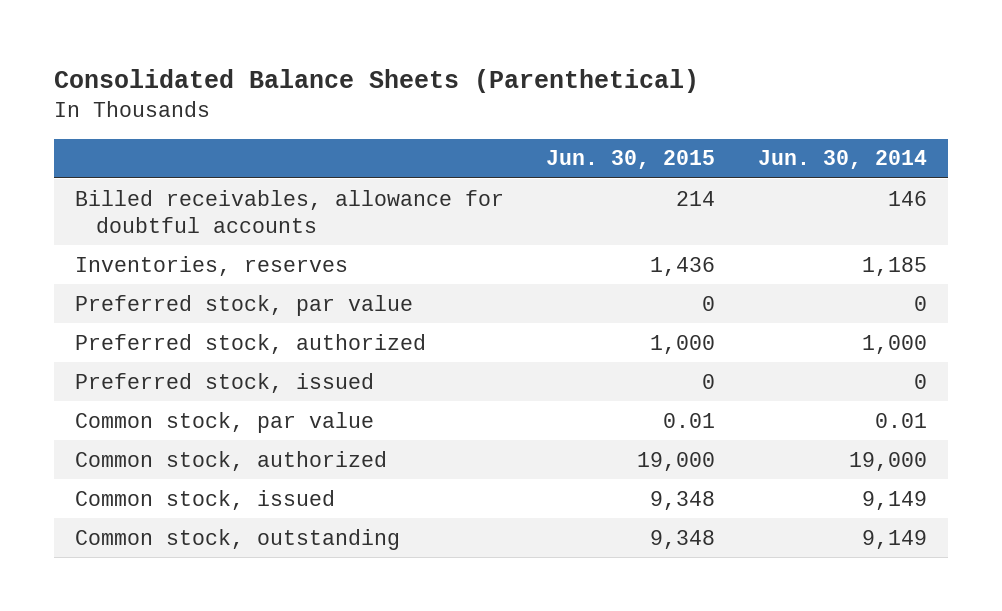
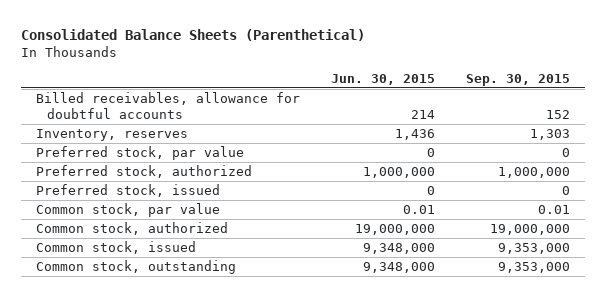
- | Jun. 30, 2015 | Jun. 30, 2014
+ | Jun. 30, 2015 | Sep. 30, 2015
- Inventories, reserves | 1,436 | 1,185
+ Inventory, reserves | 1,436 | 1,303
- Preferred stock, authorized | 1,000 | 1,000
+ Preferred stock, authorized | 1,000,000 | 1,000,000
- Common stock, authorized | 19,000 | 19,000
- Common stock, issued | 9,348 | 9,149
- Common stock, outstanding | 9,348 | 9,149
+ Common stock, authorized | 19,000,000 | 19,000,000
+ Common stock, issued | 9,348,000 | 9,353,000
+ Common stock, outstanding | 9,348,000 | 9,353,000

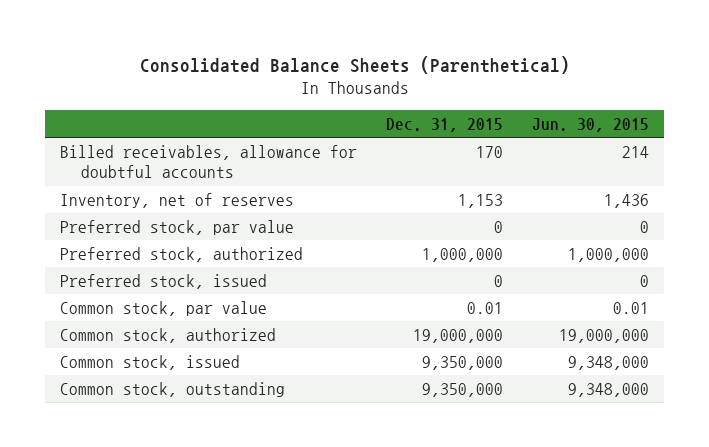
- | Jun. 30, 2015 | Sep. 30, 2015
+ | Dec. 31, 2015 | Jun. 30, 2015
- Inventory, reserves | 1,436 | 1,303
+ Inventory, net of reserves | 1,153 | 1,436

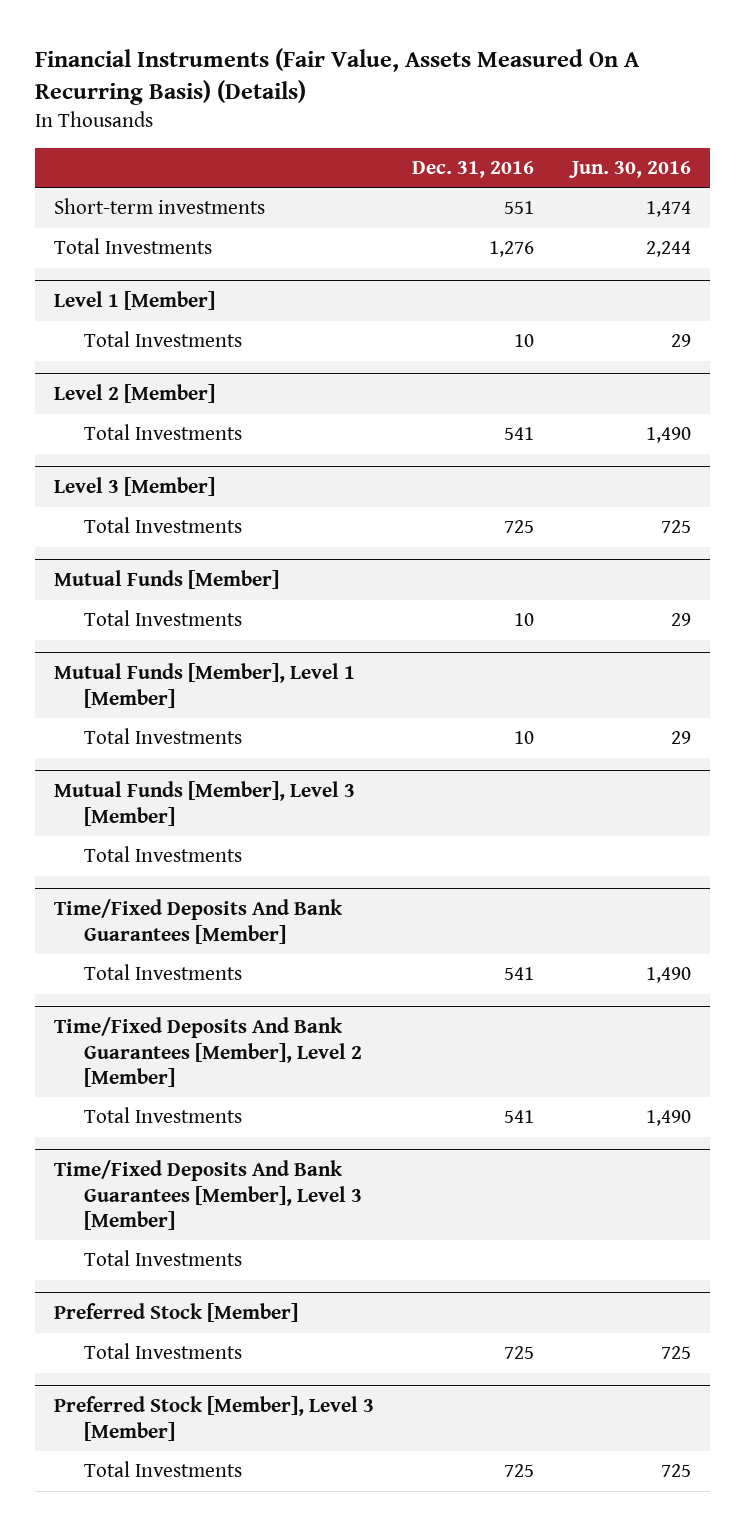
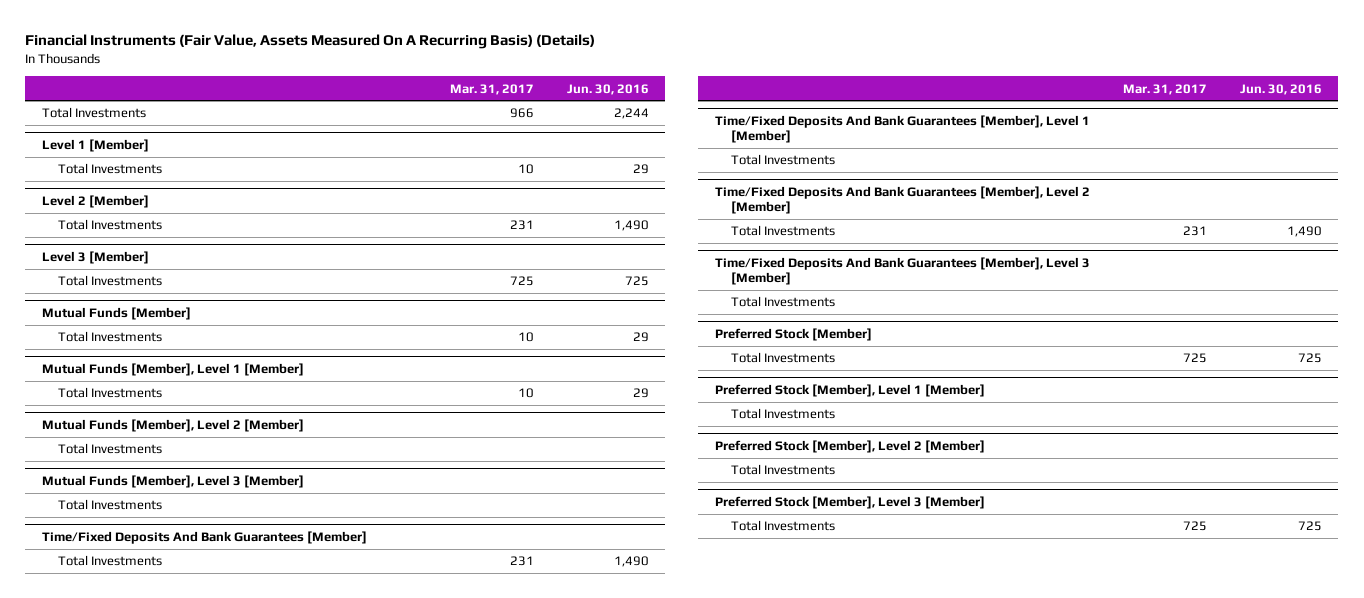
- | Dec. 31, 2016 | Jun. 30, 2016
+ | Mar. 31, 2017 | Jun. 30, 2016
- Short-term investments | 551 | 1,474
+ Mutual Funds [Member], Level 2 [Member]
+ Total Investments
+ Time/Fixed Deposits And Bank Guarantees [Member], Level 1 [Member]
+ Total Investments
+ Preferred Stock [Member], Level 1 [Member]
+ Total Investments
+ Preferred Stock [Member], Level 2 [Member]
+ Total Investments

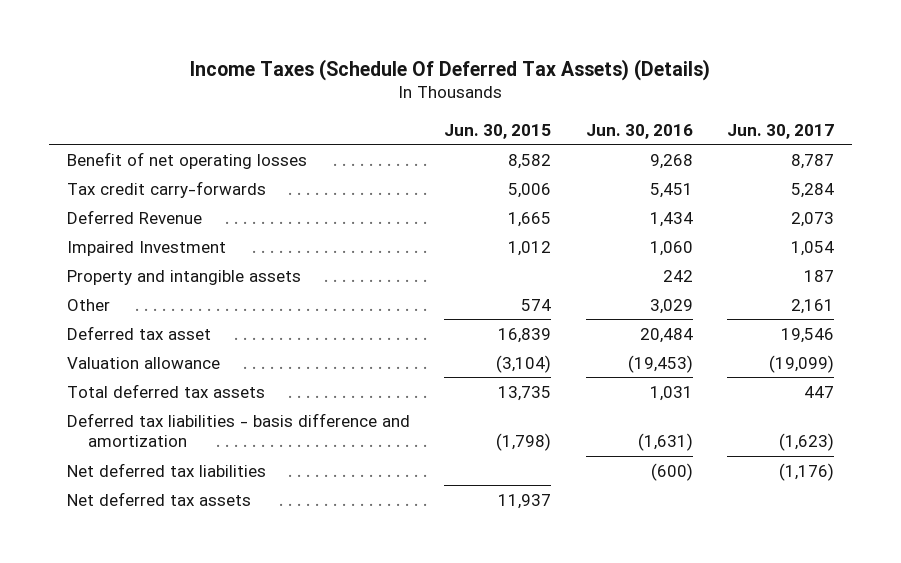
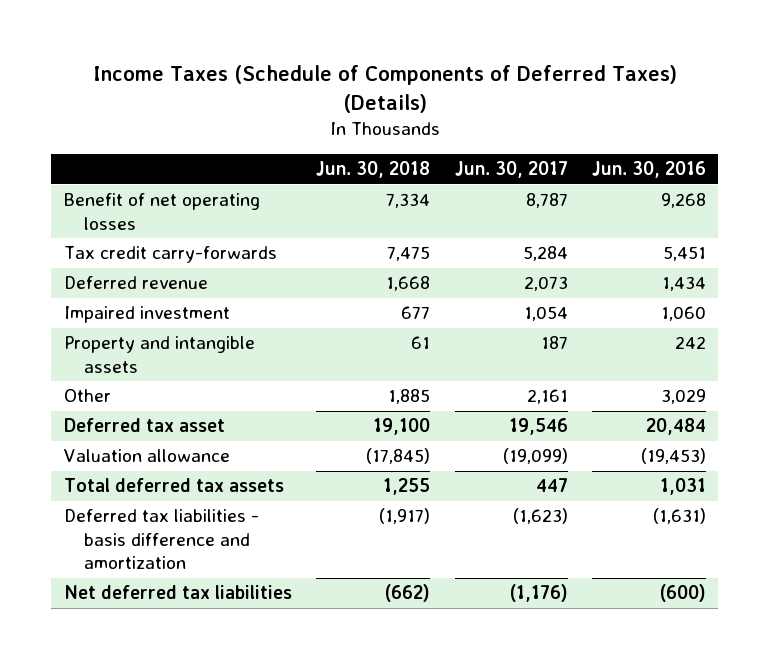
- Income Taxes (Schedule Of Deferred Tax Assets) (Details)
+ Income Taxes (Schedule of Components of Deferred Taxes) (Details)
- | Jun. 30, 2015 | Jun. 30, 2016 | Jun. 30, 2017
+ | Jun. 30, 2018 | Jun. 30, 2017 | Jun. 30, 2016
- Deferred Revenue | 1,665 | 1,434 | 2,073
- Impaired Investment | 1,012 | 1,060 | 1,054
+ Deferred revenue | 1,668 | 2,073 | 1,434
+ Impaired investment | 677 | 1,054 | 1,060
- Net deferred tax assets | 11,937 | |

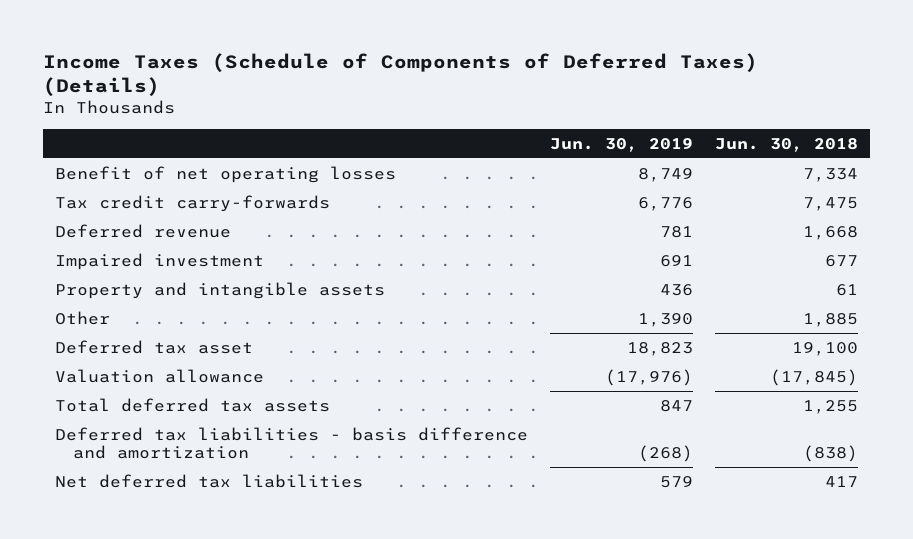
- | Jun. 30, 2018 | Jun. 30, 2017 | Jun. 30, 2016
+ | Jun. 30, 2019 | Jun. 30, 2018
- Deferred tax liabilities - basis difference and amortization | (1,917) | (1,623) | (1,631)
- Net deferred tax liabilities | (662) | (1,176) | (600)
+ Deferred tax liabilities - basis difference and amortization | (268) | (838)
+ Net deferred tax liabilities | 579 | 417

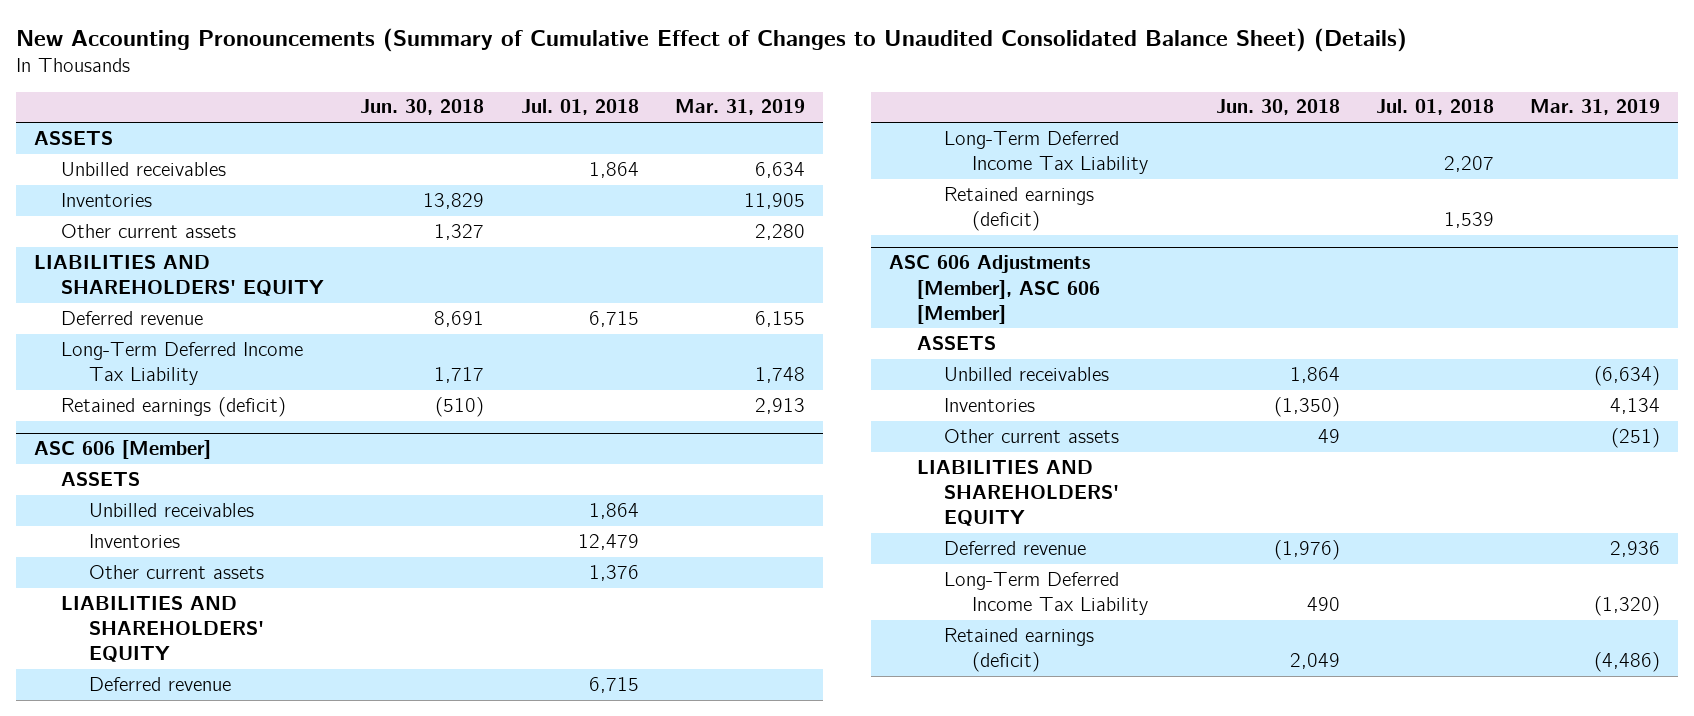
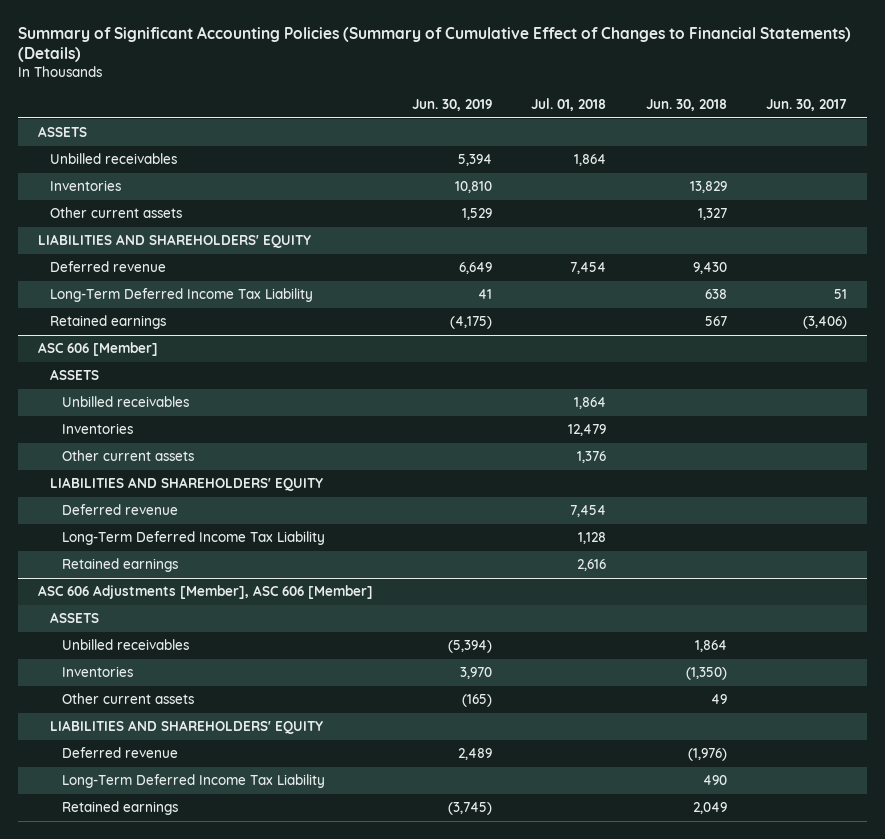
- New Accounting Pronouncements (Summary of Cumulative Effect of Changes to Unaudited Consolidated Balance Sheet) (Details)
+ Summary of Significant Accounting Policies (Summary of Cumulative Effect of Changes to Financial Statements) (Details)
- | Jun. 30, 2018 | Jul. 01, 2018 | Mar. 31, 2019
+ | Jun. 30, 2019 | Jul. 01, 2018 | Jun. 30, 2018 | Jun. 30, 2017
- Deferred revenue | 8,691 | 6,715 | 6,155
- Long-Term Deferred Income Tax Liability | 1,717 | | 1,748
- Retained earnings (deficit) | (510) | | 2,913
+ Deferred revenue | 6,649 | 7,454 | 9,430 |
+ Long-Term Deferred Income Tax Liability | 41 | | 638 | 51
+ Retained earnings | (4,175) | | 567 | (3,406)
@ ASC 606 [Member]
- Deferred revenue | | 6,715 |
- Long-Term Deferred Income Tax Liability | | 2,207 |
- Retained earnings (deficit) | | 1,539 |
+ Deferred revenue | | 7,454 | |
+ Long-Term Deferred Income Tax Liability | | 1,128 | |
+ Retained earnings | | 2,616 | |
@ ASC 606 Adjustments [Member], ASC 606 [Member]
- Retained earnings (deficit) | 2,049 | | (4,486)
+ Retained earnings | (3,745) | | 2,049 |

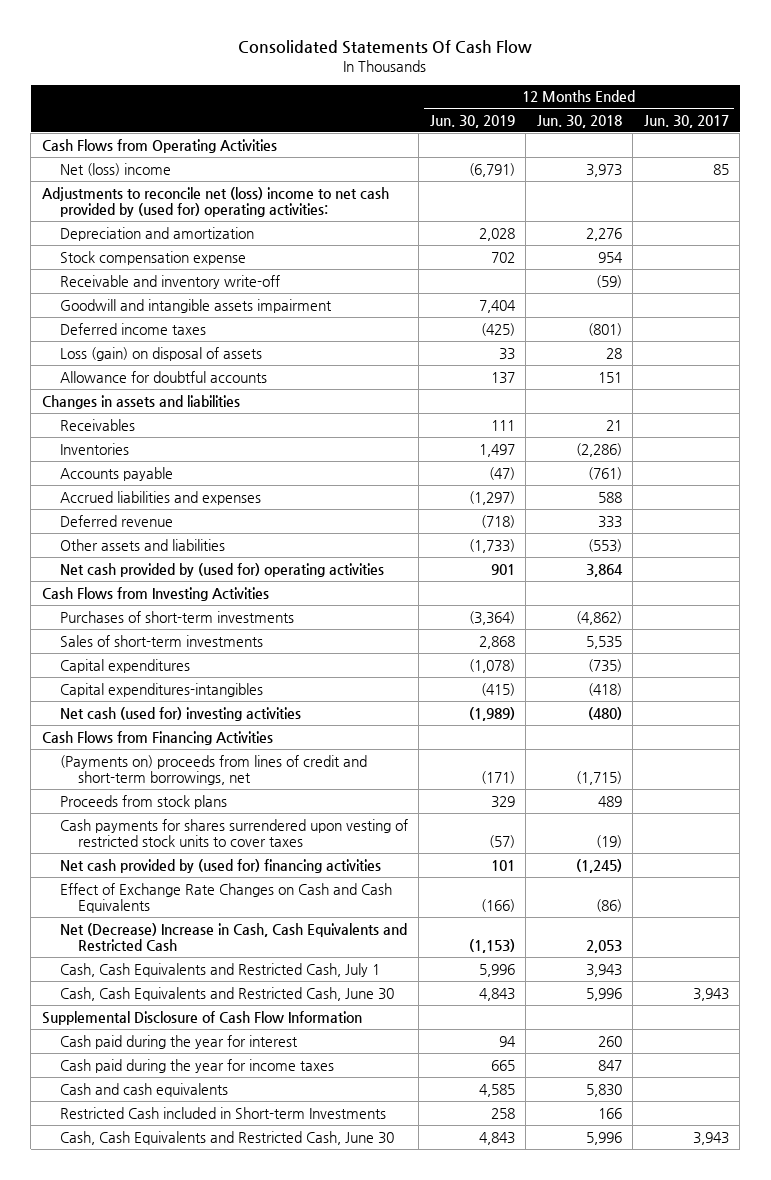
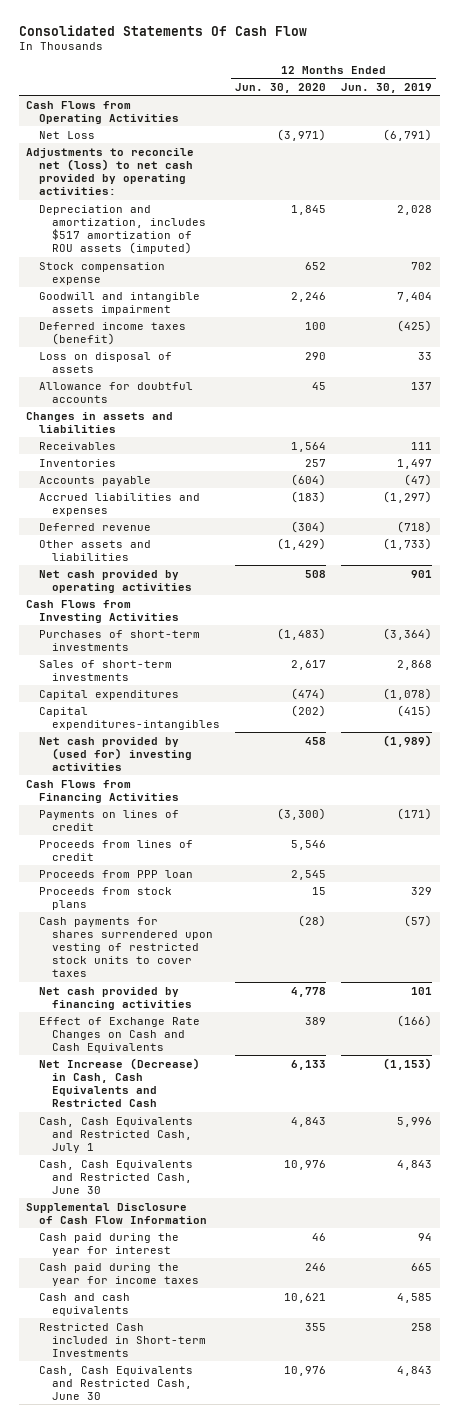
- | 12 Months Ended Jun. 30, 2019 | 12 Months Ended Jun. 30, 2018 | 12 Months Ended Jun. 30, 2017
+ | 12 Months Ended Jun. 30, 2020 | 12 Months Ended Jun. 30, 2019
- Net (loss) income | (6,791) | 3,973 | 85
- Adjustments to reconcile net (loss) income to net cash provided by (used for) operating activities:
- Depreciation and amortization | 2,028 | 2,276 |
+ Net Loss | (3,971) | (6,791)
+ Adjustments to reconcile net (loss) to net cash provided by operating activities:
+ Depreciation and amortization, includes $517 amortization of ROU assets (imputed) | 1,845 | 2,028
- Receivable and inventory write-off | | (59) |
- Deferred income taxes | (425) | (801) |
- Loss (gain) on disposal of assets | 33 | 28 |
+ Deferred income taxes (benefit) | 100 | (425)
+ Loss on disposal of assets | 290 | 33
- Net cash provided by (used for) operating activities | 901 | 3,864 |
+ Net cash provided by operating activities | 508 | 901
- Net cash (used for) investing activities | (1,989) | (480) |
+ Net cash provided by (used for) investing activities | 458 | (1,989)
- (Payments on) proceeds from lines of credit and short-term borrowings, net | (171) | (1,715) |
+ Payments on lines of credit | (3,300) | (171)
+ Proceeds from lines of credit | 5,546 |
+ Proceeds from PPP loan | 2,545 |
- Net cash provided by (used for) financing activities | 101 | (1,245) |
+ Net cash provided by financing activities | 4,778 | 101
- Net (Decrease) Increase in Cash, Cash Equivalents and Restricted Cash | (1,153) | 2,053 |
+ Net Increase (Decrease) in Cash, Cash Equivalents and Restricted Cash | 6,133 | (1,153)

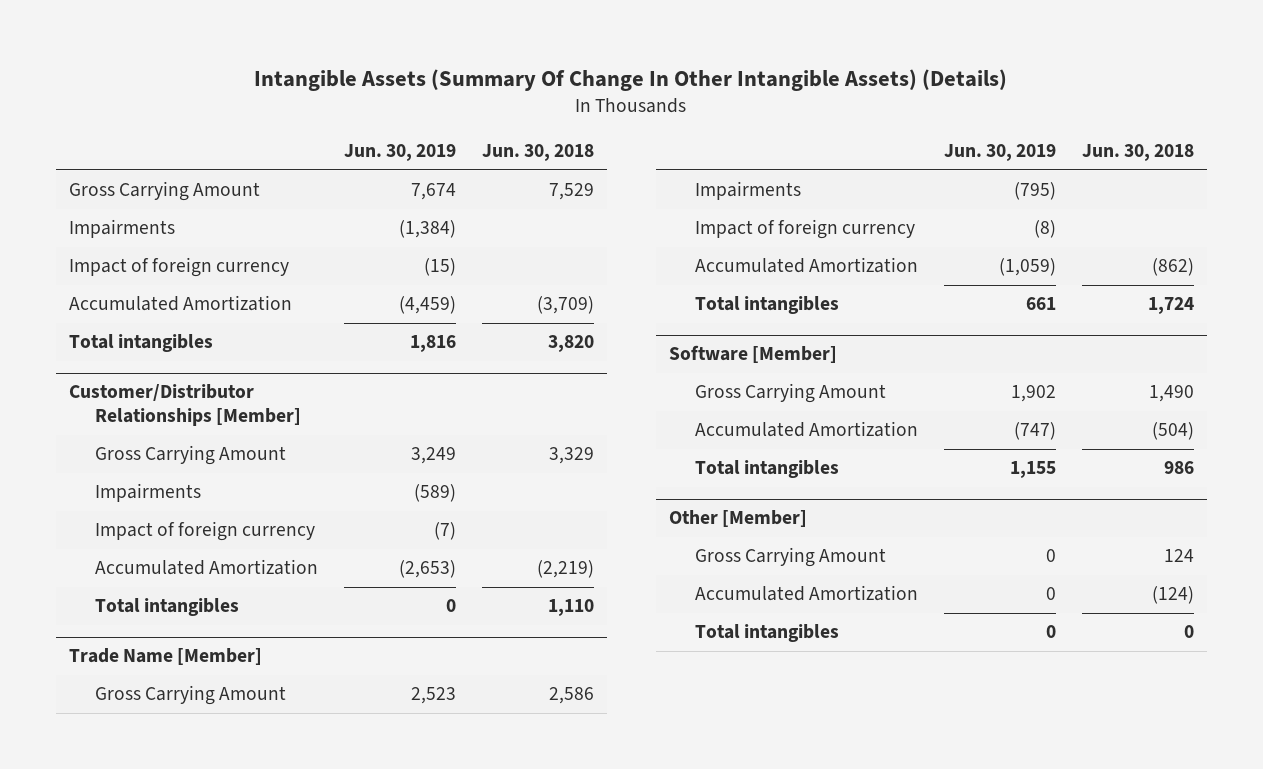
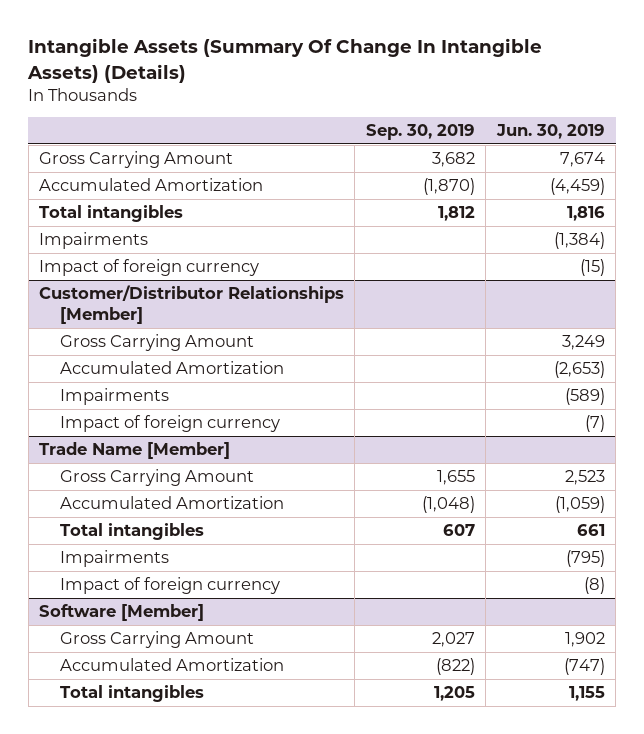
- Intangible Assets (Summary Of Change In Other Intangible Assets) (Details)
+ Intangible Assets (Summary Of Change In Intangible Assets) (Details)
- | Jun. 30, 2019 | Jun. 30, 2018
+ | Sep. 30, 2019 | Jun. 30, 2019
moved down: Impairments | | (1,384)
moved down: Impact of foreign currency | | (15)
@ Customer/Distributor Relationships [Member]
moved up: Accumulated Amortization | | (2,653)
- Total intangibles | 0 | 1,110
@ Trade Name [Member]
moved down: Impairments | | (795)
moved down: Impact of foreign currency | | (8)
- Other [Member]
- Gross Carrying Amount | 0 | 124
- Accumulated Amortization | 0 | (124)
- Total intangibles | 0 | 0

